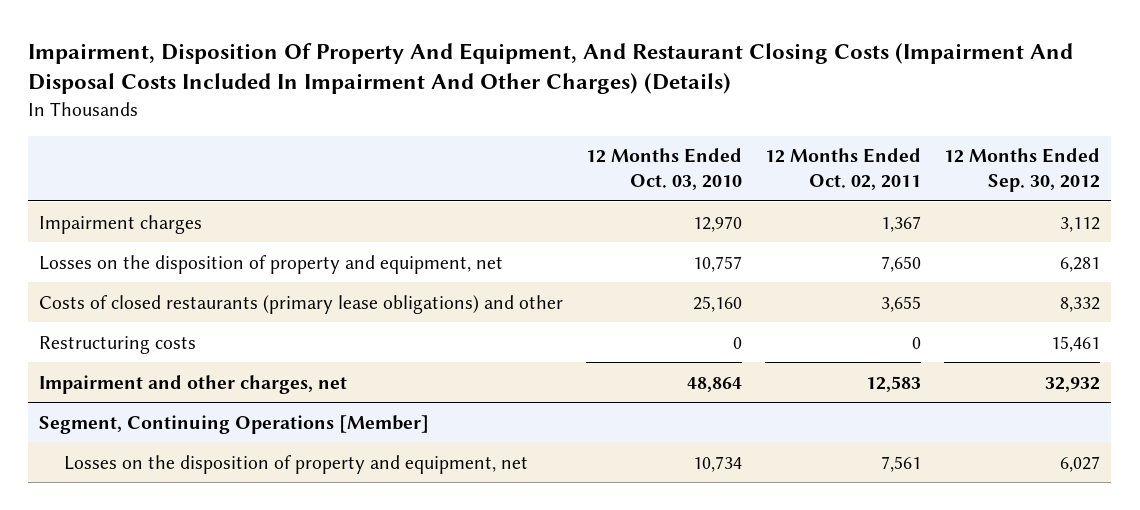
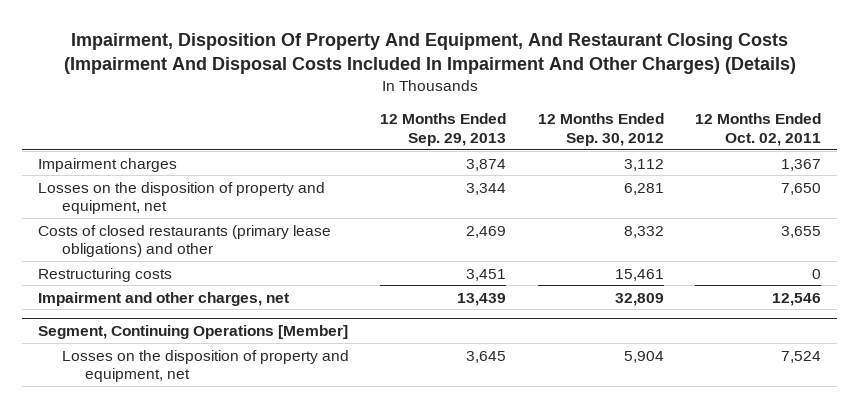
- | 12 Months Ended Oct. 03, 2010 | 12 Months Ended Oct. 02, 2011 | 12 Months Ended Sep. 30, 2012
+ | 12 Months Ended Sep. 29, 2013 | 12 Months Ended Sep. 30, 2012 | 12 Months Ended Oct. 02, 2011
- Impairment and other charges, net | 48,864 | 12,583 | 32,932
+ Impairment and other charges, net | 13,439 | 32,809 | 12,546
@ Segment, Continuing Operations [Member]
- Losses on the disposition of property and equipment, net | 10,734 | 7,561 | 6,027
+ Losses on the disposition of property and equipment, net | 3,645 | 5,904 | 7,524

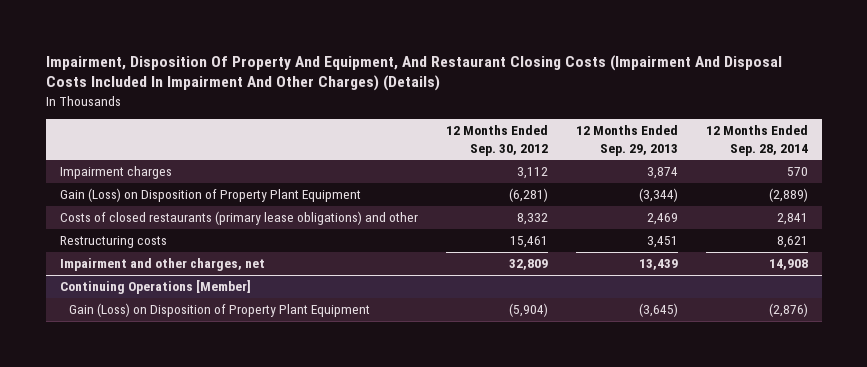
- | 12 Months Ended Sep. 29, 2013 | 12 Months Ended Sep. 30, 2012 | 12 Months Ended Oct. 02, 2011
+ | 12 Months Ended Sep. 30, 2012 | 12 Months Ended Sep. 29, 2013 | 12 Months Ended Sep. 28, 2014
- Losses on the disposition of property and equipment, net | 3,344 | 6,281 | 7,650
+ Gain (Loss) on Disposition of Property Plant Equipment | (6,281) | (3,344) | (2,889)
- Segment, Continuing Operations [Member]
- Losses on the disposition of property and equipment, net | 3,645 | 5,904 | 7,524
+ Continuing Operations [Member]
+ Gain (Loss) on Disposition of Property Plant Equipment | (5,904) | (3,645) | (2,876)

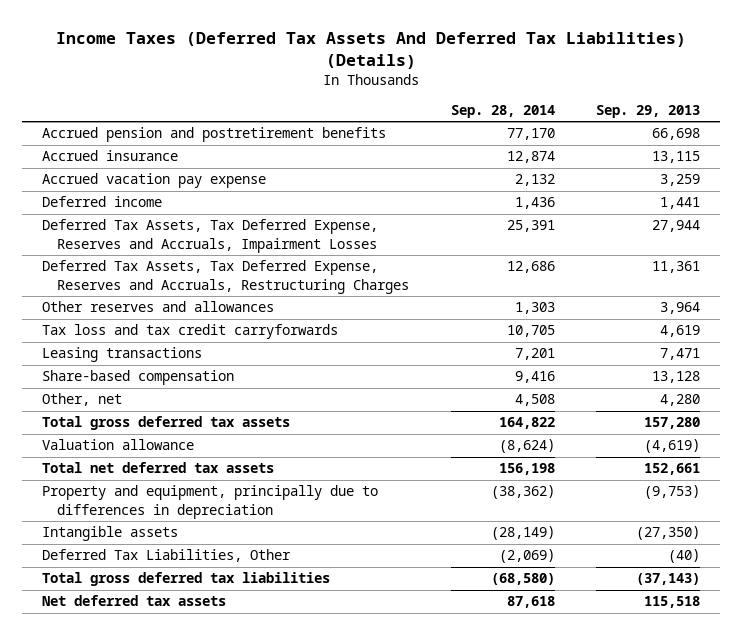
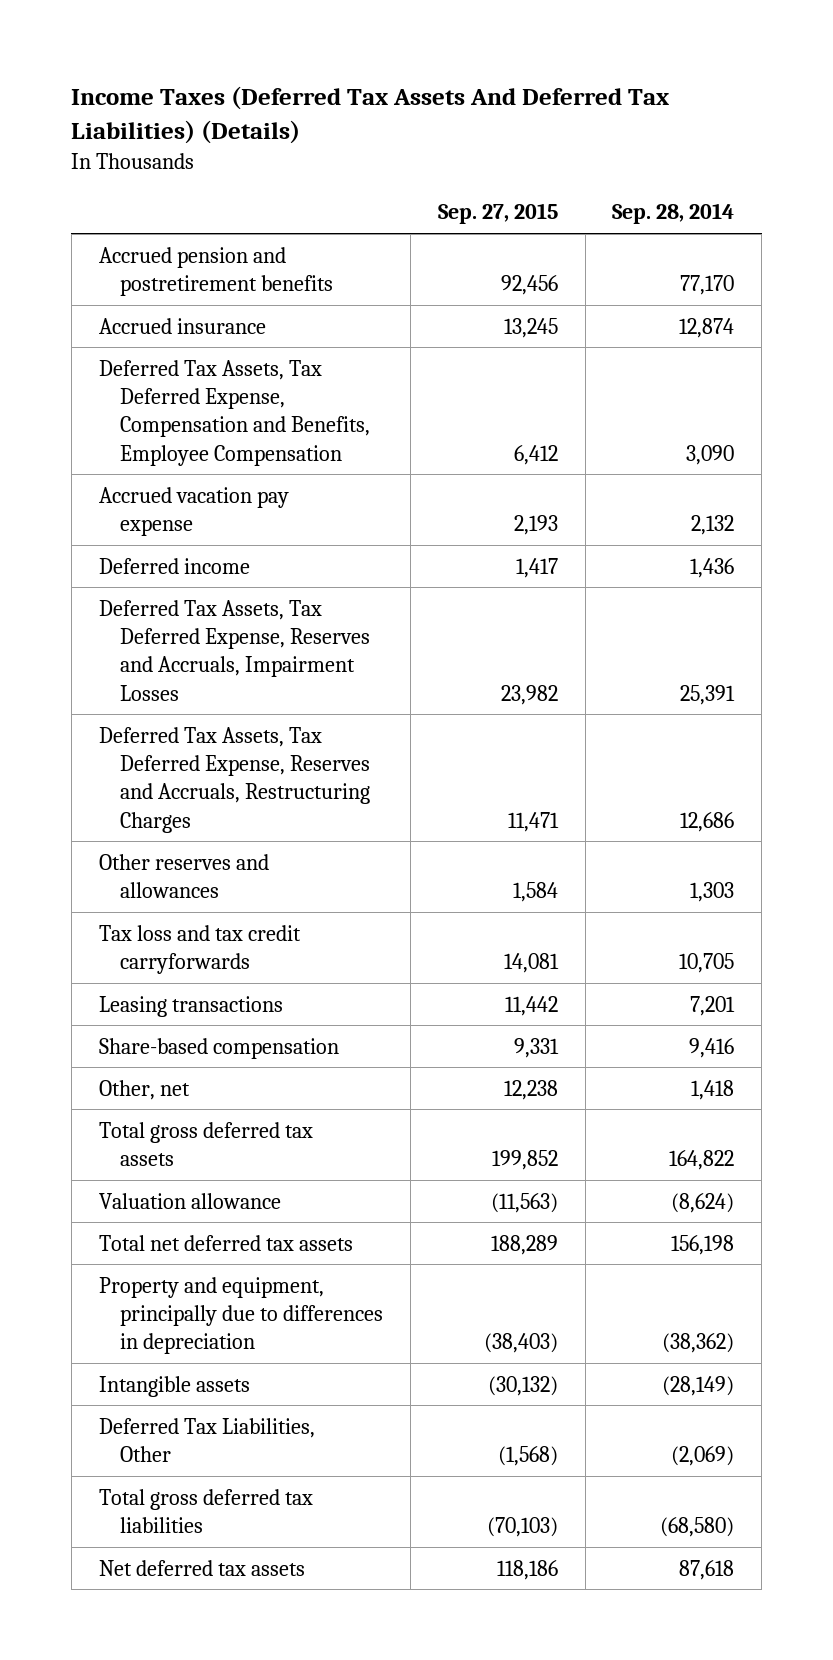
- | Sep. 28, 2014 | Sep. 29, 2013
+ | Sep. 27, 2015 | Sep. 28, 2014
+ Deferred Tax Assets, Tax Deferred Expense, Compensation and Benefits, Employee Compensation | 6,412 | 3,090
- Other, net | 4,508 | 4,280
+ Other, net | 12,238 | 1,418

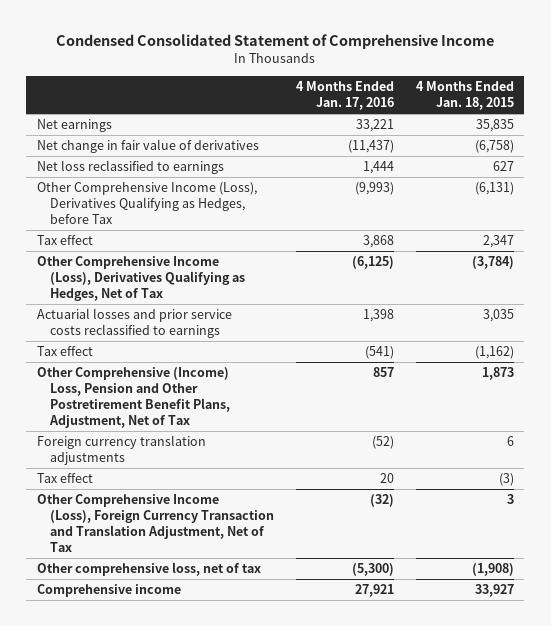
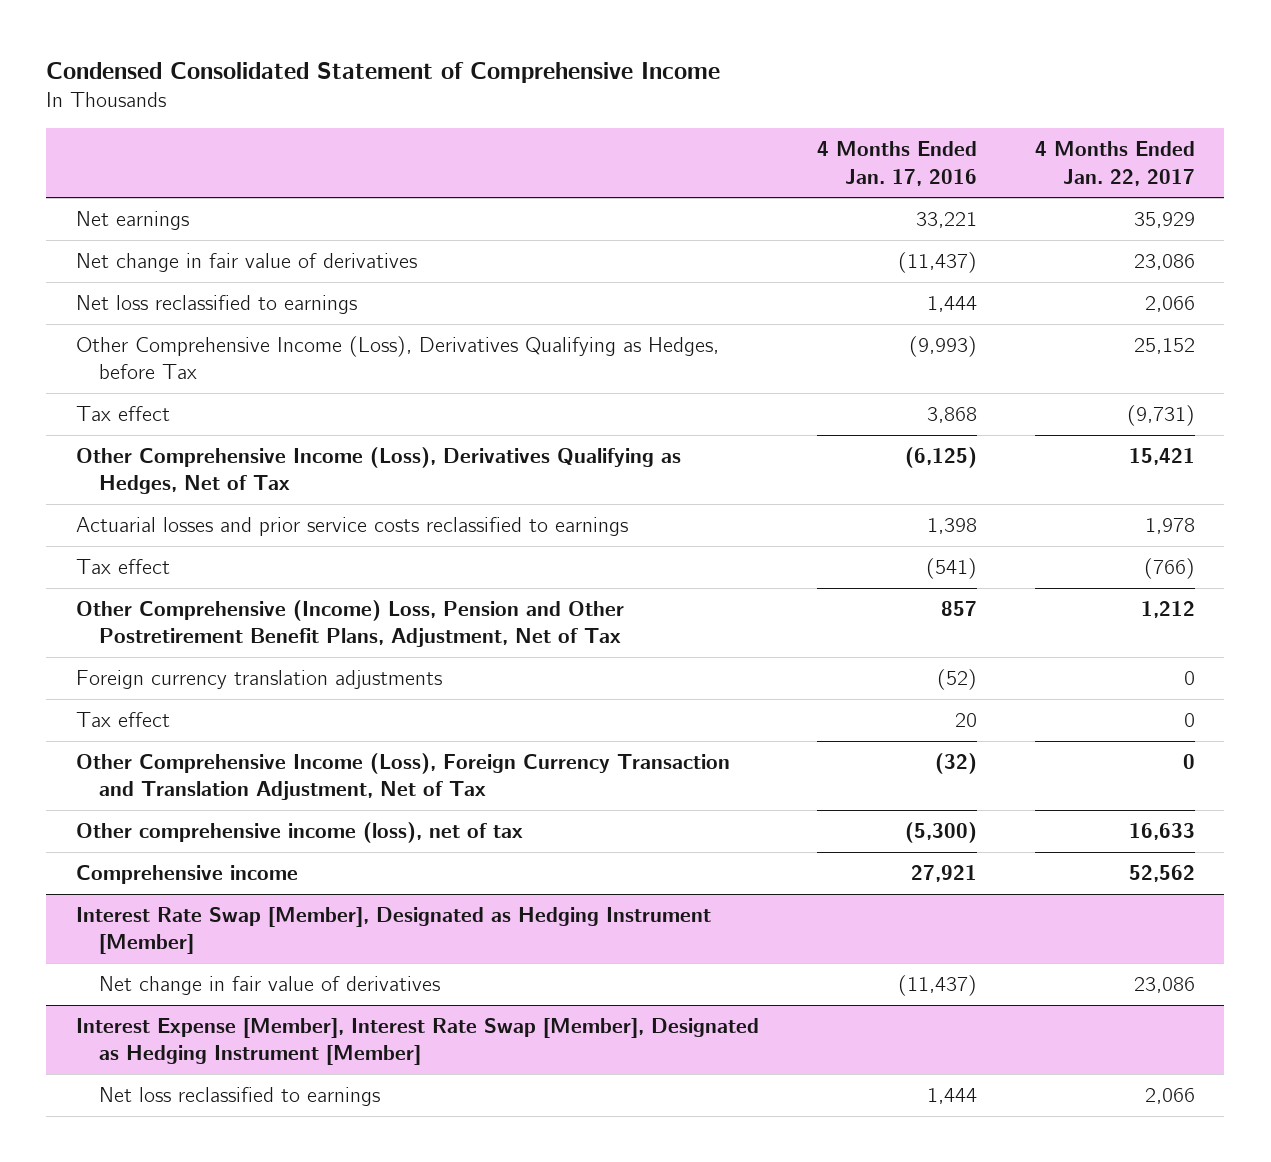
- | 4 Months Ended Jan. 17, 2016 | 4 Months Ended Jan. 18, 2015
+ | 4 Months Ended Jan. 17, 2016 | 4 Months Ended Jan. 22, 2017
- Other comprehensive loss, net of tax | (5,300) | (1,908)
+ Other comprehensive income (loss), net of tax | (5,300) | 16,633
+ Interest Rate Swap [Member], Designated as Hedging Instrument [Member]
+ Net change in fair value of derivatives | (11,437) | 23,086
+ Interest Expense [Member], Interest Rate Swap [Member], Designated as Hedging Instrument [Member]
+ Net loss reclassified to earnings | 1,444 | 2,066

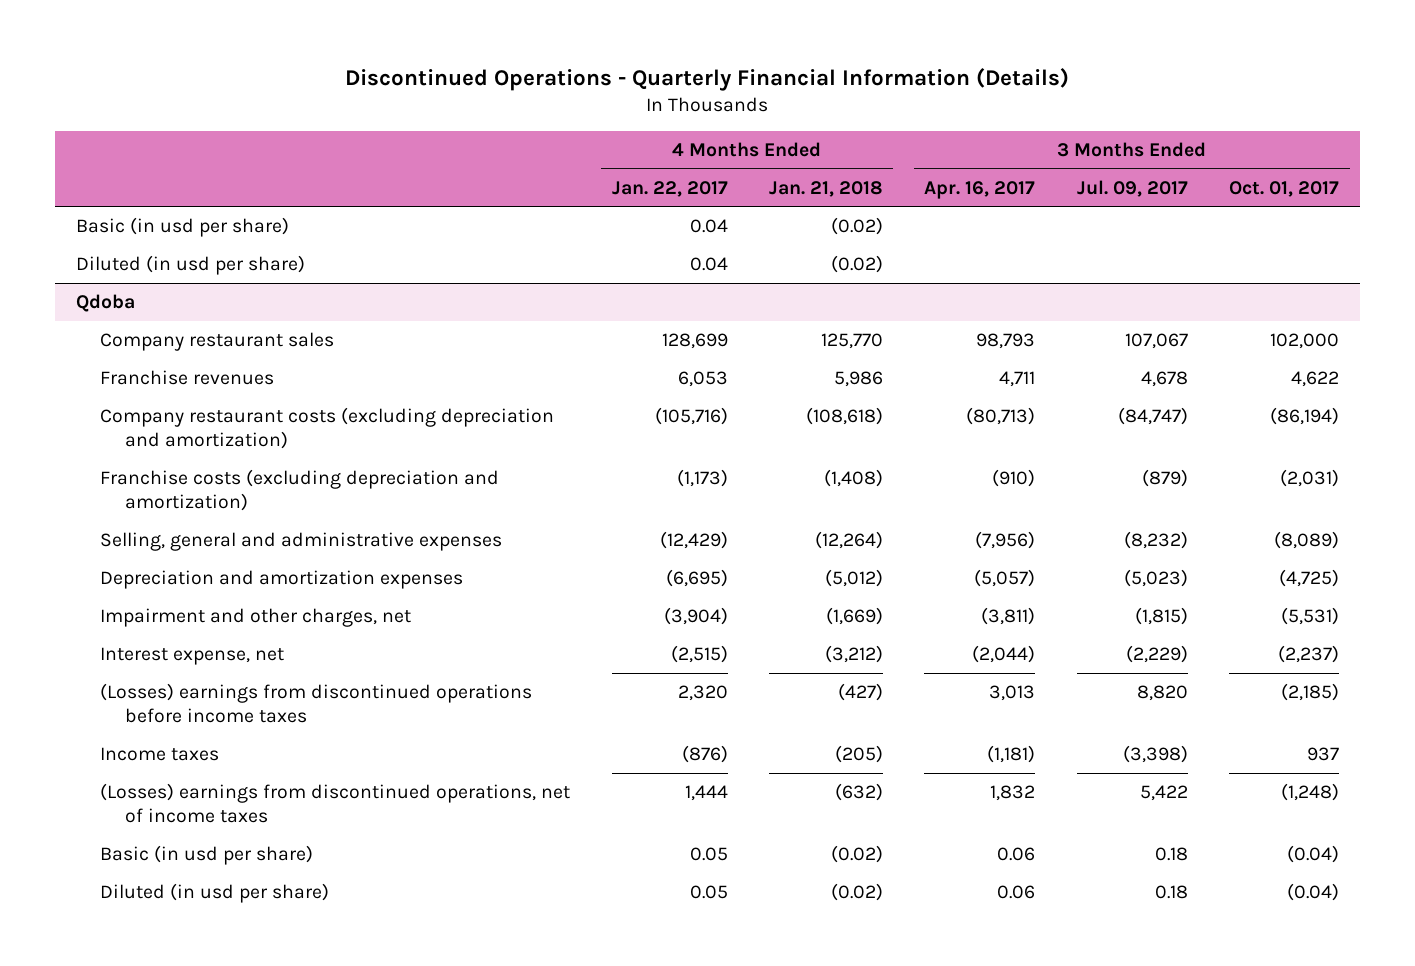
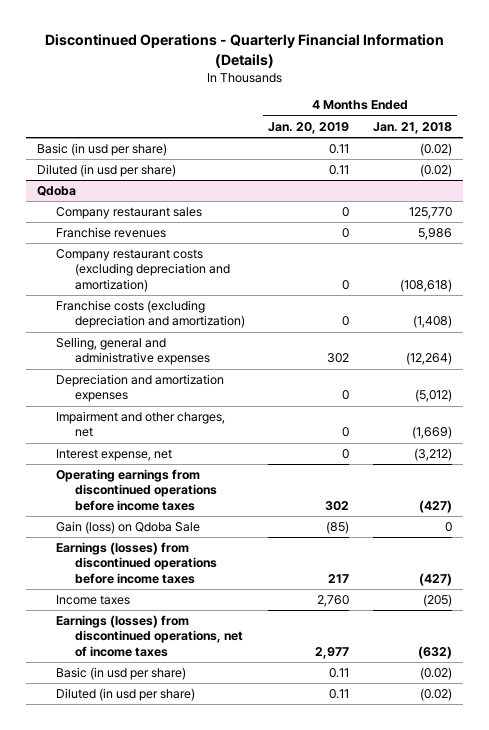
- | 4 Months Ended Jan. 22, 2017 | 4 Months Ended Jan. 21, 2018 | 3 Months Ended Apr. 16, 2017 | 3 Months Ended Jul. 09, 2017 | 3 Months Ended Oct. 01, 2017
+ | 4 Months Ended Jan. 20, 2019 | 4 Months Ended Jan. 21, 2018
@ Qdoba
- (Losses) earnings from discontinued operations before income taxes | 2,320 | (427) | 3,013 | 8,820 | (2,185)
+ Operating earnings from discontinued operations before income taxes | 302 | (427)
+ Gain (loss) on Qdoba Sale | (85) | 0
+ Earnings (losses) from discontinued operations before income taxes | 217 | (427)
- (Losses) earnings from discontinued operations, net of income taxes | 1,444 | (632) | 1,832 | 5,422 | (1,248)
+ Earnings (losses) from discontinued operations, net of income taxes | 2,977 | (632)

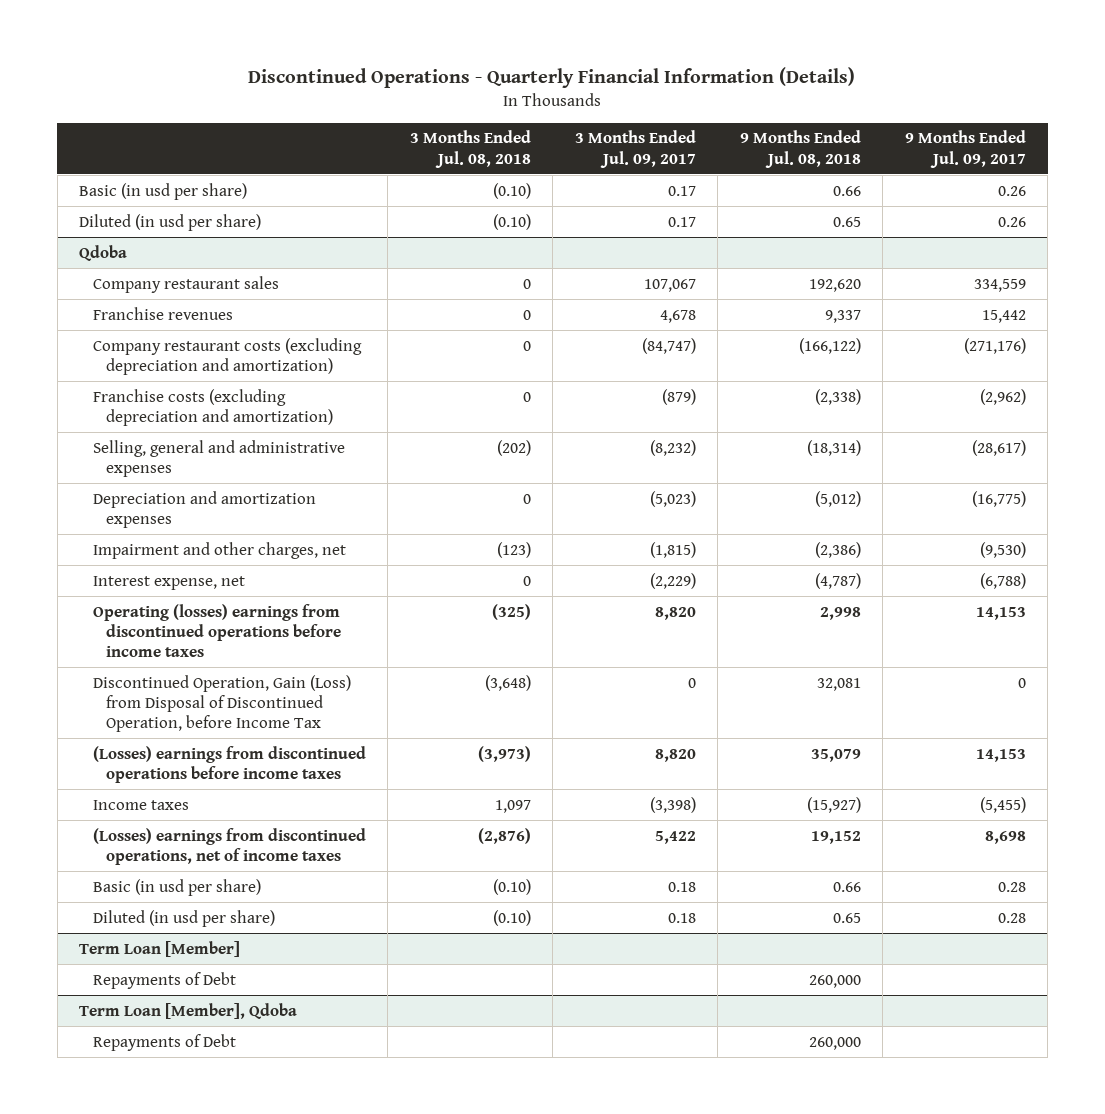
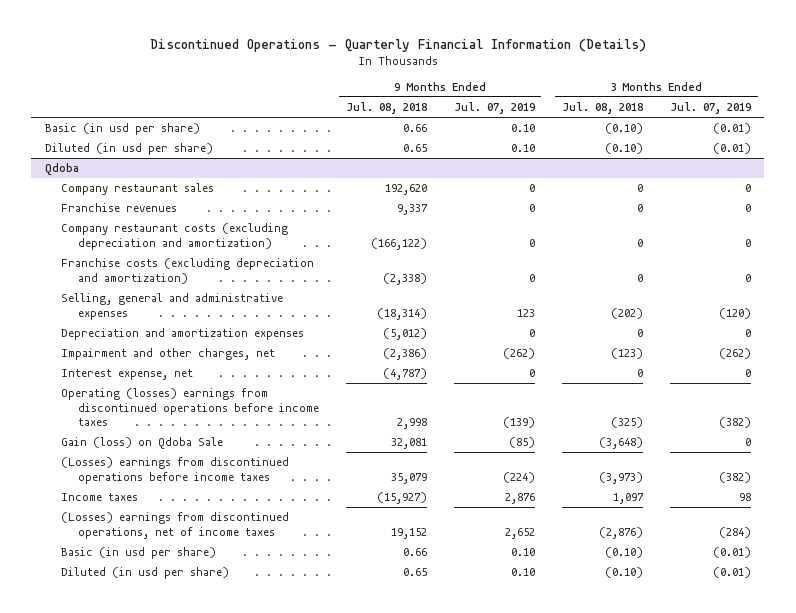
- | 3 Months Ended Jul. 08, 2018 | 3 Months Ended Jul. 09, 2017 | 9 Months Ended Jul. 08, 2018 | 9 Months Ended Jul. 09, 2017
+ | 9 Months Ended Jul. 08, 2018 | 9 Months Ended Jul. 07, 2019 | 3 Months Ended Jul. 08, 2018 | 3 Months Ended Jul. 07, 2019
@ Qdoba
- Discontinued Operation, Gain (Loss) from Disposal of Discontinued Operation, before Income Tax | (3,648) | 0 | 32,081 | 0
+ Gain (loss) on Qdoba Sale | 32,081 | (85) | (3,648) | 0
- Term Loan [Member]
- Repayments of Debt | | | 260,000 |
- Term Loan [Member], Qdoba
- Repayments of Debt | | | 260,000 |

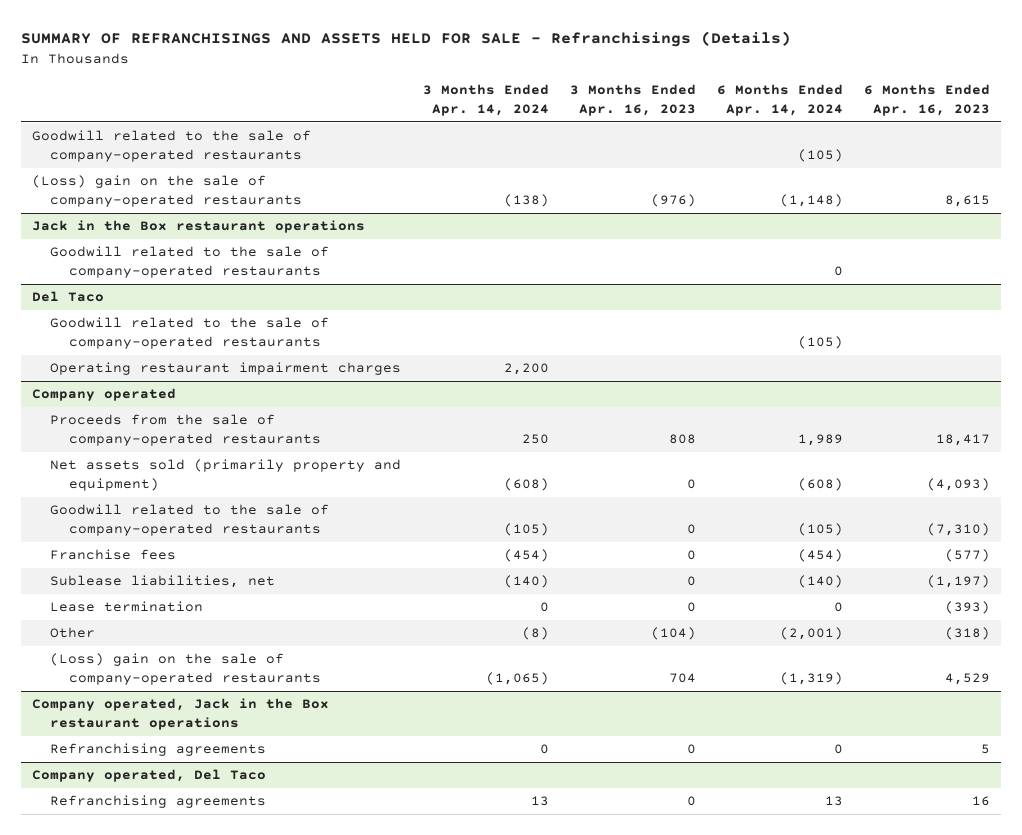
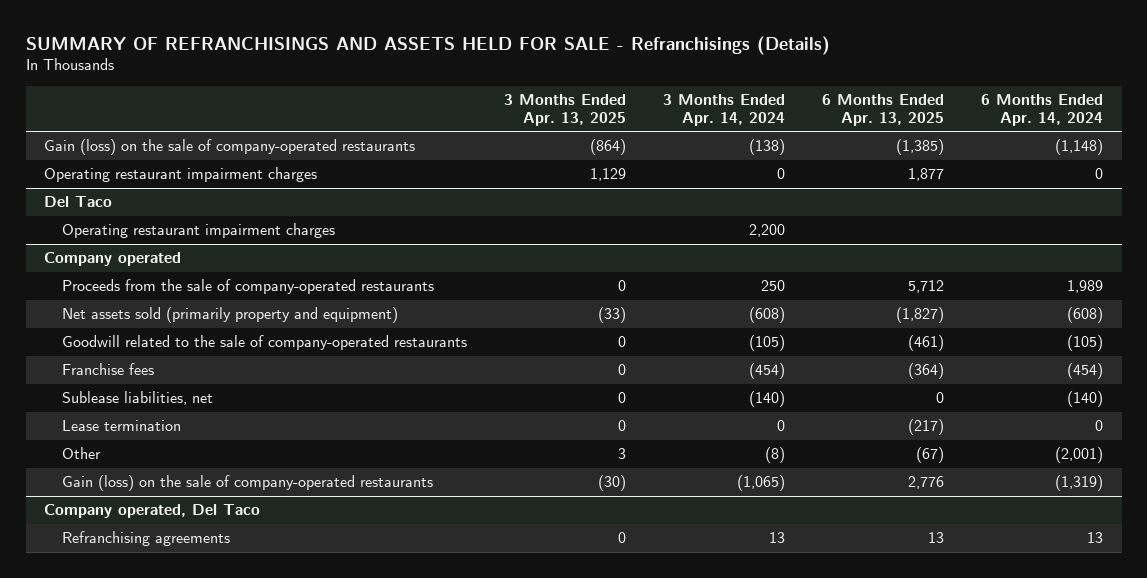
- | 3 Months Ended Apr. 14, 2024 | 3 Months Ended Apr. 16, 2023 | 6 Months Ended Apr. 14, 2024 | 6 Months Ended Apr. 16, 2023
+ | 3 Months Ended Apr. 13, 2025 | 3 Months Ended Apr. 14, 2024 | 6 Months Ended Apr. 13, 2025 | 6 Months Ended Apr. 14, 2024
- Goodwill related to the sale of company-operated restaurants | | | (105) |
- (Loss) gain on the sale of company-operated restaurants | (138) | (976) | (1,148) | 8,615
- Jack in the Box restaurant operations
- Goodwill related to the sale of company-operated restaurants | | | 0 |
+ Gain (loss) on the sale of company-operated restaurants | (864) | (138) | (1,385) | (1,148)
+ Operating restaurant impairment charges | 1,129 | 0 | 1,877 | 0
@ Del Taco
- Goodwill related to the sale of company-operated restaurants | | | (105) |
@ Company operated
- (Loss) gain on the sale of company-operated restaurants | (1,065) | 704 | (1,319) | 4,529
- Company operated, Jack in the Box restaurant operations
- Refranchising agreements | 0 | 0 | 0 | 5
@ Company operated
+ Gain (loss) on the sale of company-operated restaurants | (30) | (1,065) | 2,776 | (1,319)

